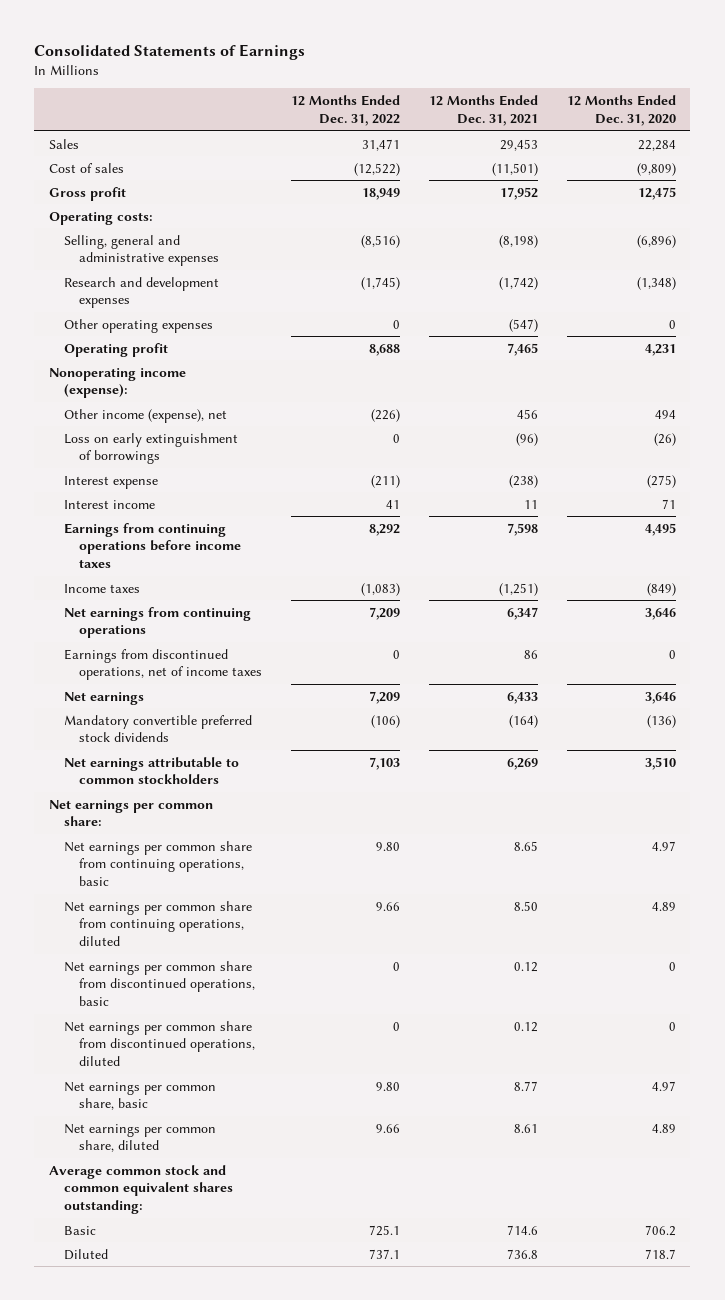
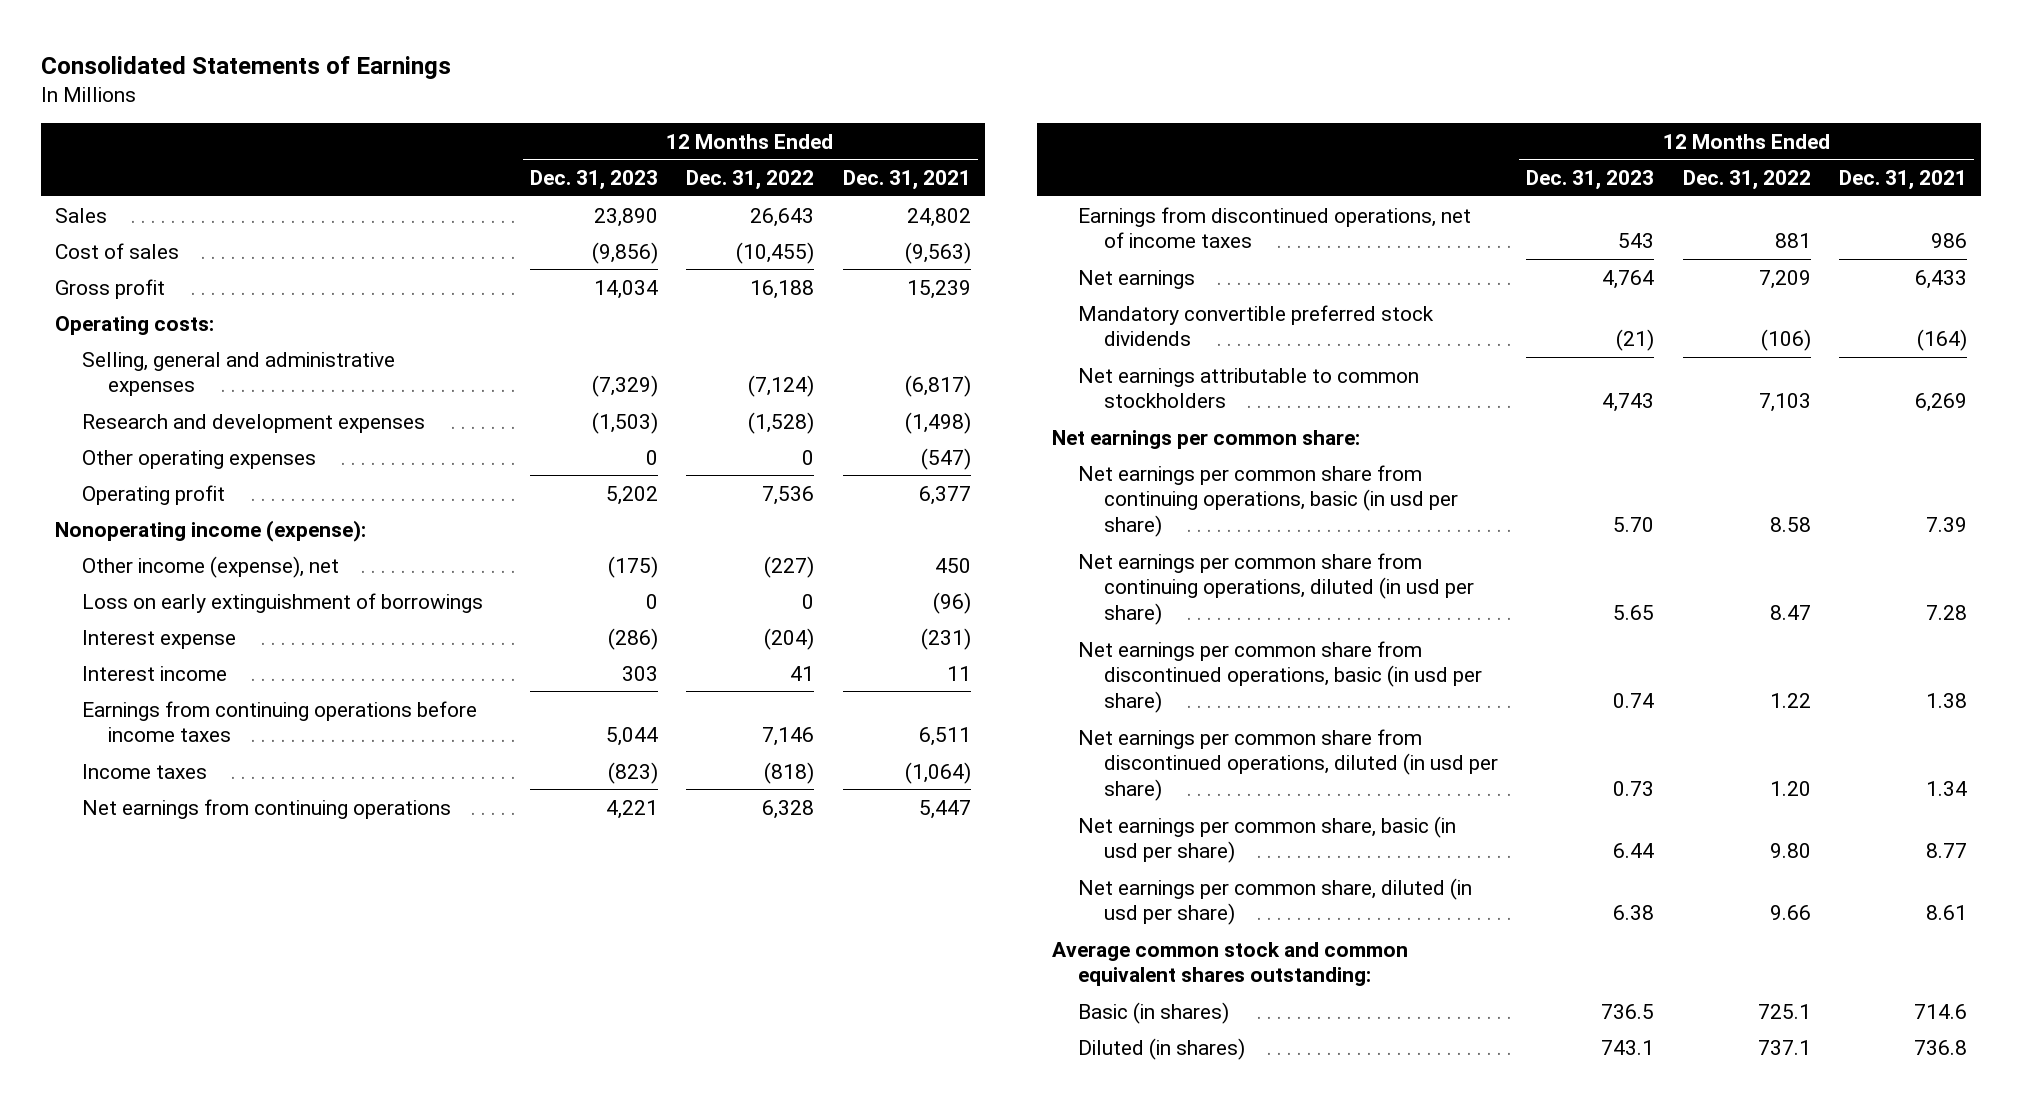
- | 12 Months Ended Dec. 31, 2022 | 12 Months Ended Dec. 31, 2021 | 12 Months Ended Dec. 31, 2020
+ | 12 Months Ended Dec. 31, 2023 | 12 Months Ended Dec. 31, 2022 | 12 Months Ended Dec. 31, 2021
- Sales | 31,471 | 29,453 | 22,284
- Cost of sales | (12,522) | (11,501) | (9,809)
- Gross profit | 18,949 | 17,952 | 12,475
+ Sales | 23,890 | 26,643 | 24,802
+ Cost of sales | (9,856) | (10,455) | (9,563)
+ Gross profit | 14,034 | 16,188 | 15,239
- Selling, general and administrative expenses | (8,516) | (8,198) | (6,896)
- Research and development expenses | (1,745) | (1,742) | (1,348)
+ Selling, general and administrative expenses | (7,329) | (7,124) | (6,817)
+ Research and development expenses | (1,503) | (1,528) | (1,498)
- Operating profit | 8,688 | 7,465 | 4,231
+ Operating profit | 5,202 | 7,536 | 6,377
- Other income (expense), net | (226) | 456 | 494
+ Other income (expense), net | (175) | (227) | 450
- Interest expense | (211) | (238) | (275)
+ Interest expense | (286) | (204) | (231)
- Earnings from continuing operations before income taxes | 8,292 | 7,598 | 4,495
- Income taxes | (1,083) | (1,251) | (849)
- Net earnings from continuing operations | 7,209 | 6,347 | 3,646
- Earnings from discontinued operations, net of income taxes | 0 | 86 | 0
+ Earnings from continuing operations before income taxes | 5,044 | 7,146 | 6,511
+ Income taxes | (823) | (818) | (1,064)
+ Net earnings from continuing operations | 4,221 | 6,328 | 5,447
+ Earnings from discontinued operations, net of income taxes | 543 | 881 | 986
- Net earnings per common share from continuing operations, basic | 9.80 | 8.65 | 4.97
- Net earnings per common share from continuing operations, diluted | 9.66 | 8.50 | 4.89
- Net earnings per common share from discontinued operations, basic | 0 | 0.12 | 0
- Net earnings per common share from discontinued operations, diluted | 0 | 0.12 | 0
- Net earnings per common share, basic | 9.80 | 8.77 | 4.97
- Net earnings per common share, diluted | 9.66 | 8.61 | 4.89
+ Net earnings per common share from continuing operations, basic (in usd per share) | 5.70 | 8.58 | 7.39
+ Net earnings per common share from continuing operations, diluted (in usd per share) | 5.65 | 8.47 | 7.28
+ Net earnings per common share from discontinued operations, basic (in usd per share) | 0.74 | 1.22 | 1.38
+ Net earnings per common share from discontinued operations, diluted (in usd per share) | 0.73 | 1.20 | 1.34
+ Net earnings per common share, basic (in usd per share) | 6.44 | 9.80 | 8.77
+ Net earnings per common share, diluted (in usd per share) | 6.38 | 9.66 | 8.61
- Basic | 725.1 | 714.6 | 706.2
- Diluted | 737.1 | 736.8 | 718.7
+ Basic (in shares) | 736.5 | 725.1 | 714.6
+ Diluted (in shares) | 743.1 | 737.1 | 736.8

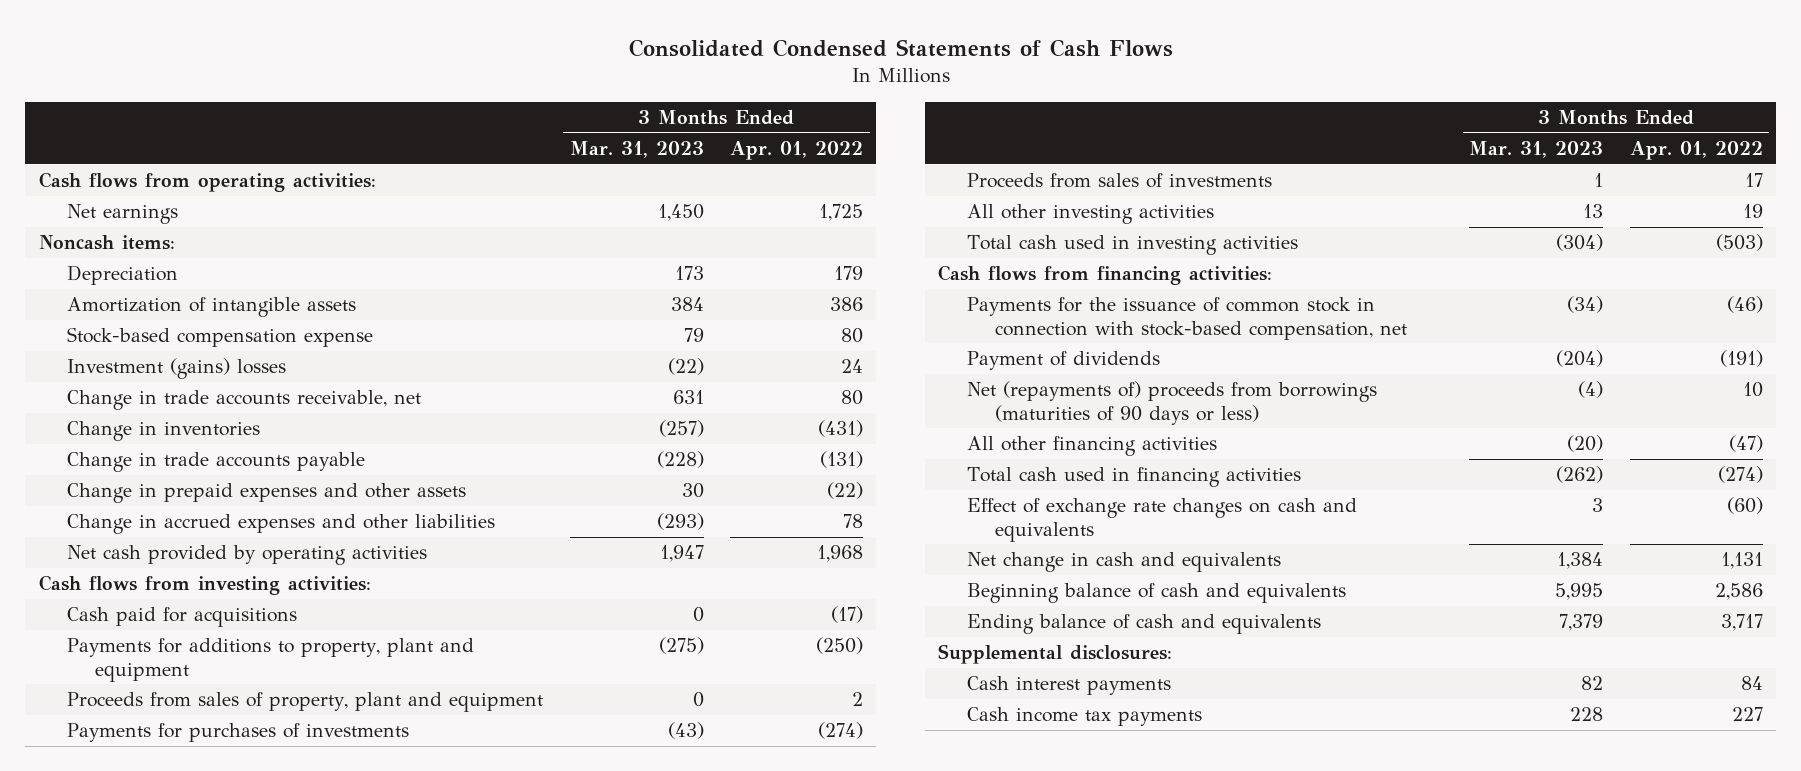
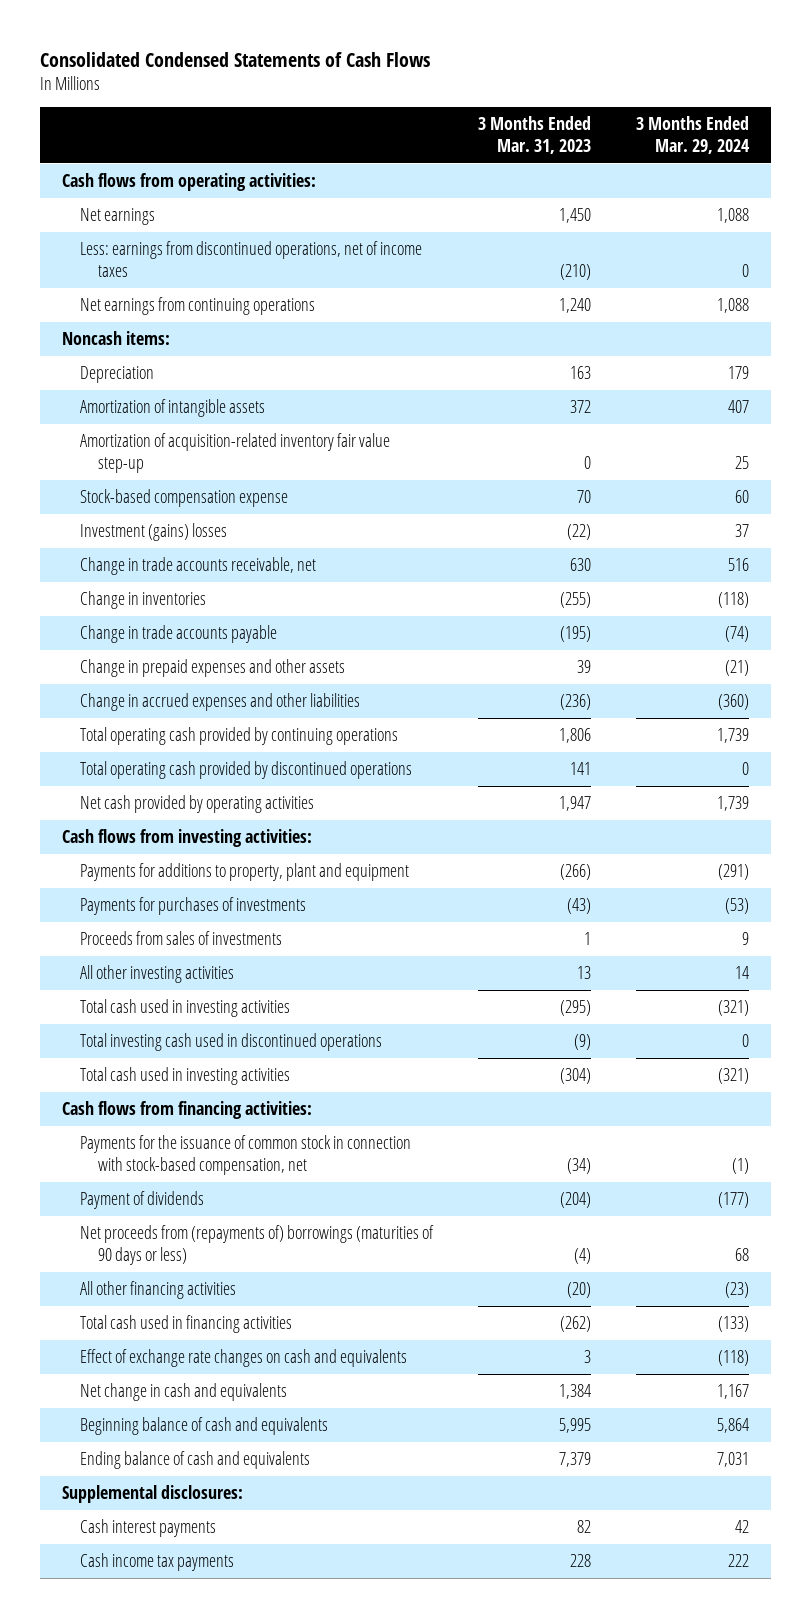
- | 3 Months Ended Mar. 31, 2023 | 3 Months Ended Apr. 01, 2022
+ | 3 Months Ended Mar. 31, 2023 | 3 Months Ended Mar. 29, 2024
+ Less: earnings from discontinued operations, net of income taxes | (210) | 0
+ Net earnings from continuing operations | 1,240 | 1,088
- Depreciation | 173 | 179
- Amortization of intangible assets | 384 | 386
- Stock-based compensation expense | 79 | 80
+ Depreciation | 163 | 179
+ Amortization of intangible assets | 372 | 407
+ Amortization of acquisition-related inventory fair value step-up | 0 | 25
+ Stock-based compensation expense | 70 | 60
- Change in trade accounts receivable, net | 631 | 80
- Change in inventories | (257) | (431)
- Change in trade accounts payable | (228) | (131)
- Change in prepaid expenses and other assets | 30 | (22)
- Change in accrued expenses and other liabilities | (293) | 78
+ Change in trade accounts receivable, net | 630 | 516
+ Change in inventories | (255) | (118)
+ Change in trade accounts payable | (195) | (74)
+ Change in prepaid expenses and other assets | 39 | (21)
+ Change in accrued expenses and other liabilities | (236) | (360)
+ Total operating cash provided by continuing operations | 1,806 | 1,739
+ Total operating cash provided by discontinued operations | 141 | 0
- Cash paid for acquisitions | 0 | (17)
- Payments for additions to property, plant and equipment | (275) | (250)
- Proceeds from sales of property, plant and equipment | 0 | 2
+ Payments for additions to property, plant and equipment | (266) | (291)
+ Total cash used in investing activities | (295) | (321)
+ Total investing cash used in discontinued operations | (9) | 0
- Net (repayments of) proceeds from borrowings (maturities of 90 days or less) | (4) | 10
+ Net proceeds from (repayments of) borrowings (maturities of 90 days or less) | (4) | 68

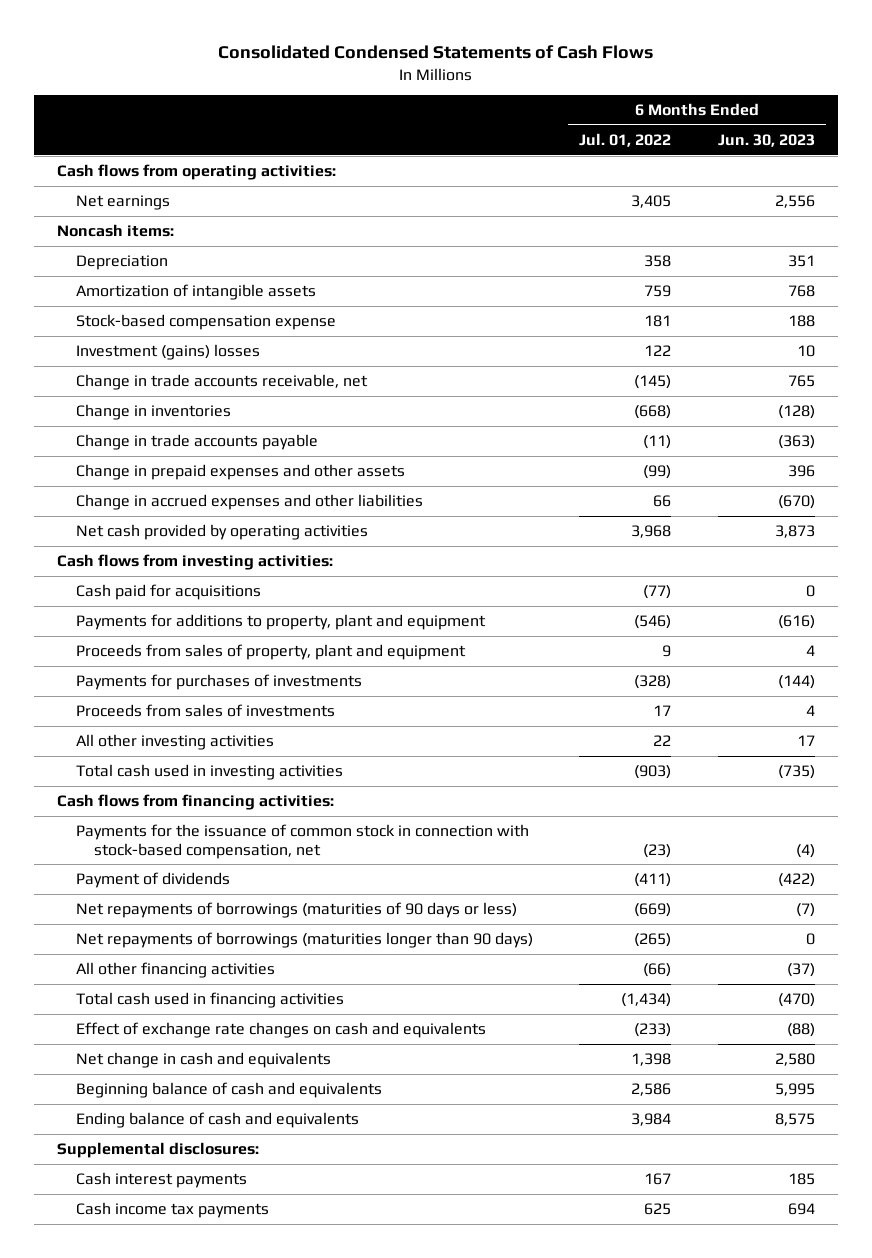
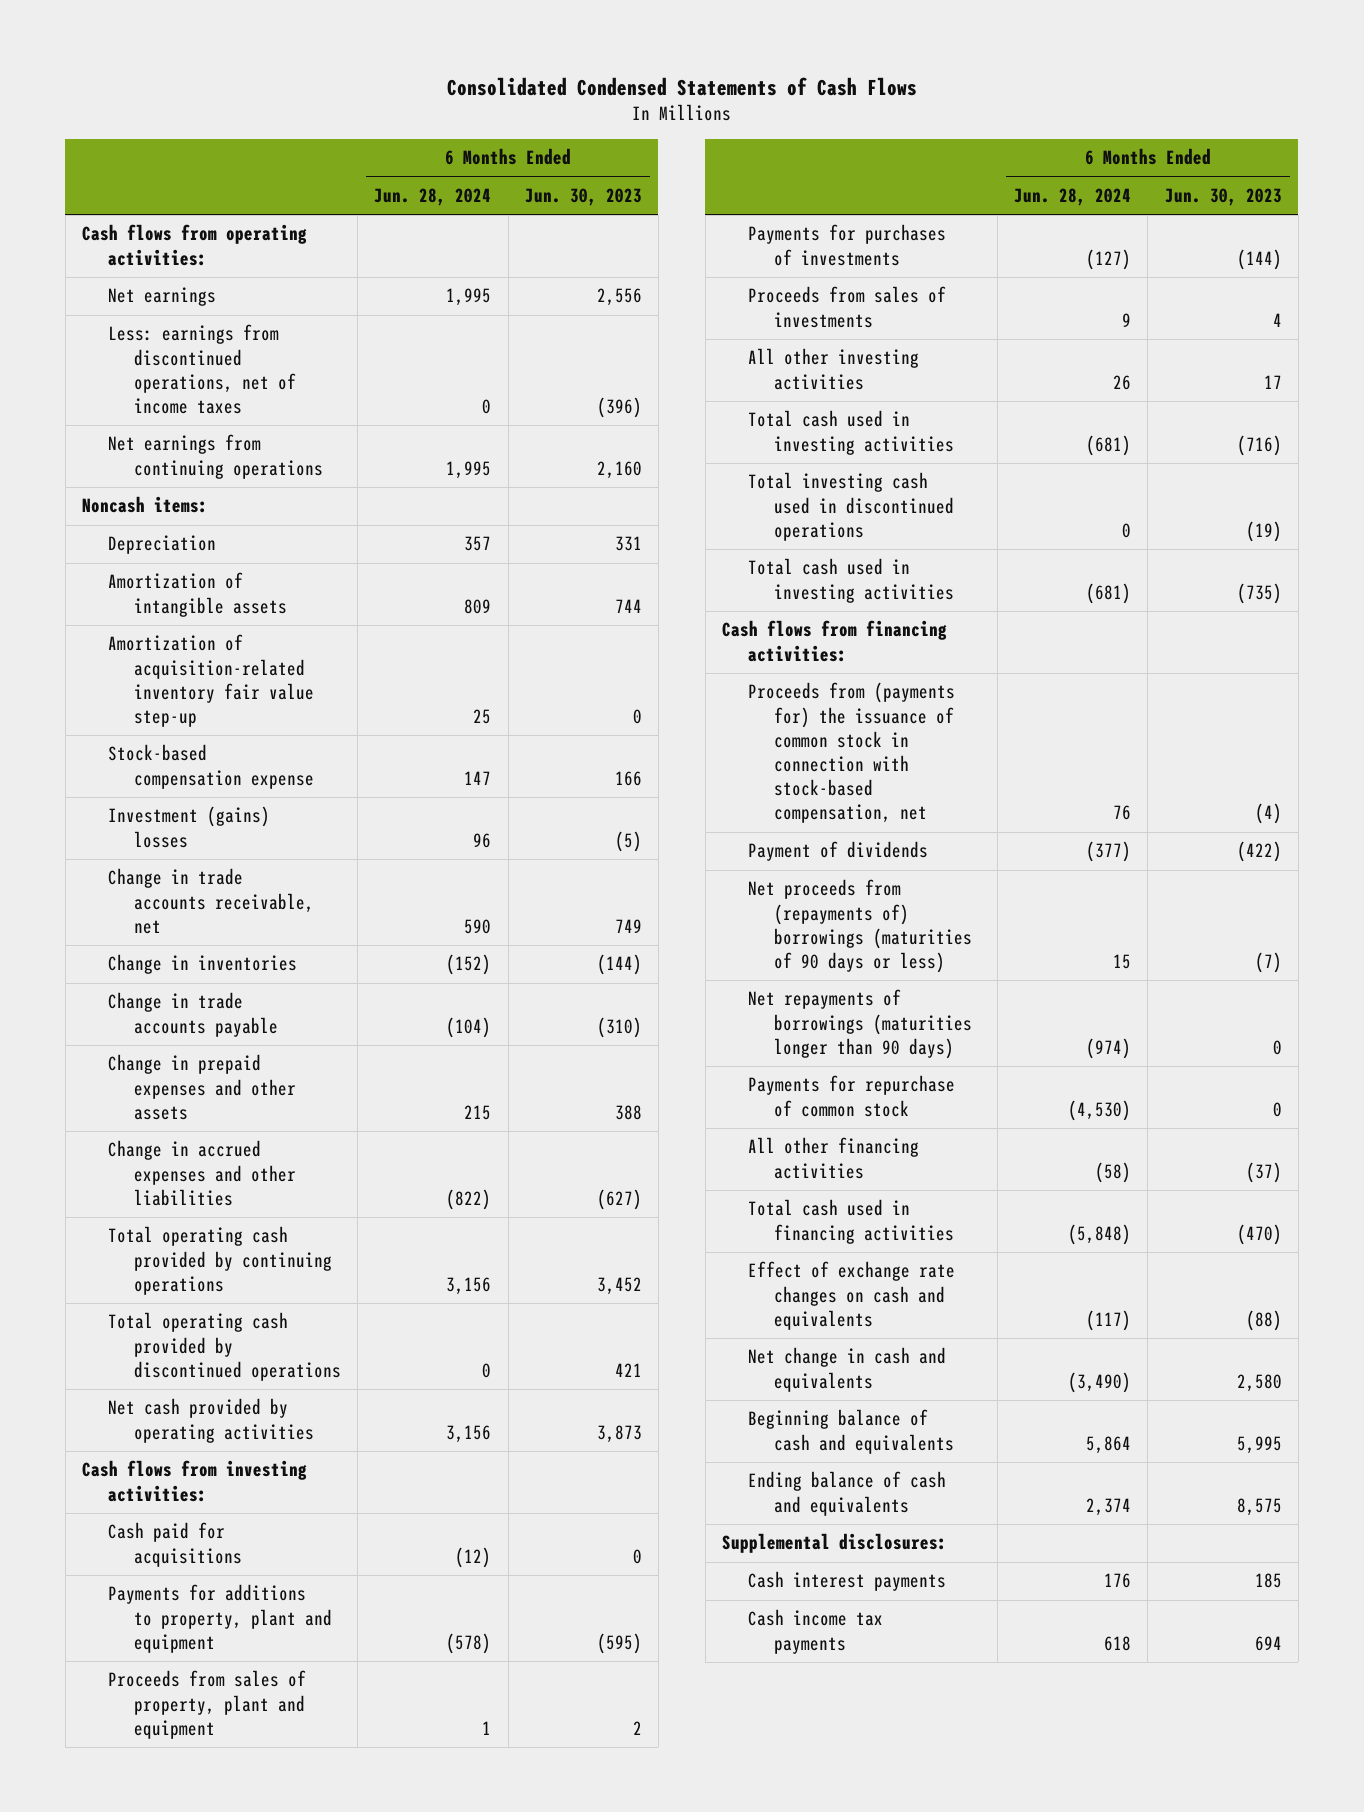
- | 6 Months Ended Jul. 01, 2022 | 6 Months Ended Jun. 30, 2023
+ | 6 Months Ended Jun. 28, 2024 | 6 Months Ended Jun. 30, 2023
+ Less: earnings from discontinued operations, net of income taxes | 0 | (396)
+ Net earnings from continuing operations | 1,995 | 2,160
- Depreciation | 358 | 351
- Amortization of intangible assets | 759 | 768
- Stock-based compensation expense | 181 | 188
- Investment (gains) losses | 122 | 10
- Change in trade accounts receivable, net | (145) | 765
- Change in inventories | (668) | (128)
- Change in trade accounts payable | (11) | (363)
- Change in prepaid expenses and other assets | (99) | 396
- Change in accrued expenses and other liabilities | 66 | (670)
+ Depreciation | 357 | 331
+ Amortization of intangible assets | 809 | 744
+ Amortization of acquisition-related inventory fair value step-up | 25 | 0
+ Stock-based compensation expense | 147 | 166
+ Investment (gains) losses | 96 | (5)
+ Change in trade accounts receivable, net | 590 | 749
+ Change in inventories | (152) | (144)
+ Change in trade accounts payable | (104) | (310)
+ Change in prepaid expenses and other assets | 215 | 388
+ Change in accrued expenses and other liabilities | (822) | (627)
+ Total operating cash provided by continuing operations | 3,156 | 3,452
+ Total operating cash provided by discontinued operations | 0 | 421
- Payments for additions to property, plant and equipment | (546) | (616)
- Proceeds from sales of property, plant and equipment | 9 | 4
+ Payments for additions to property, plant and equipment | (578) | (595)
+ Proceeds from sales of property, plant and equipment | 1 | 2
+ Total cash used in investing activities | (681) | (716)
+ Total investing cash used in discontinued operations | 0 | (19)
- Payments for the issuance of common stock in connection with stock-based compensation, net | (23) | (4)
+ Proceeds from (payments for) the issuance of common stock in connection with stock-based compensation, net | 76 | (4)
- Net repayments of borrowings (maturities of 90 days or less) | (669) | (7)
+ Net proceeds from (repayments of) borrowings (maturities of 90 days or less) | 15 | (7)
+ Payments for repurchase of common stock | (4,530) | 0

